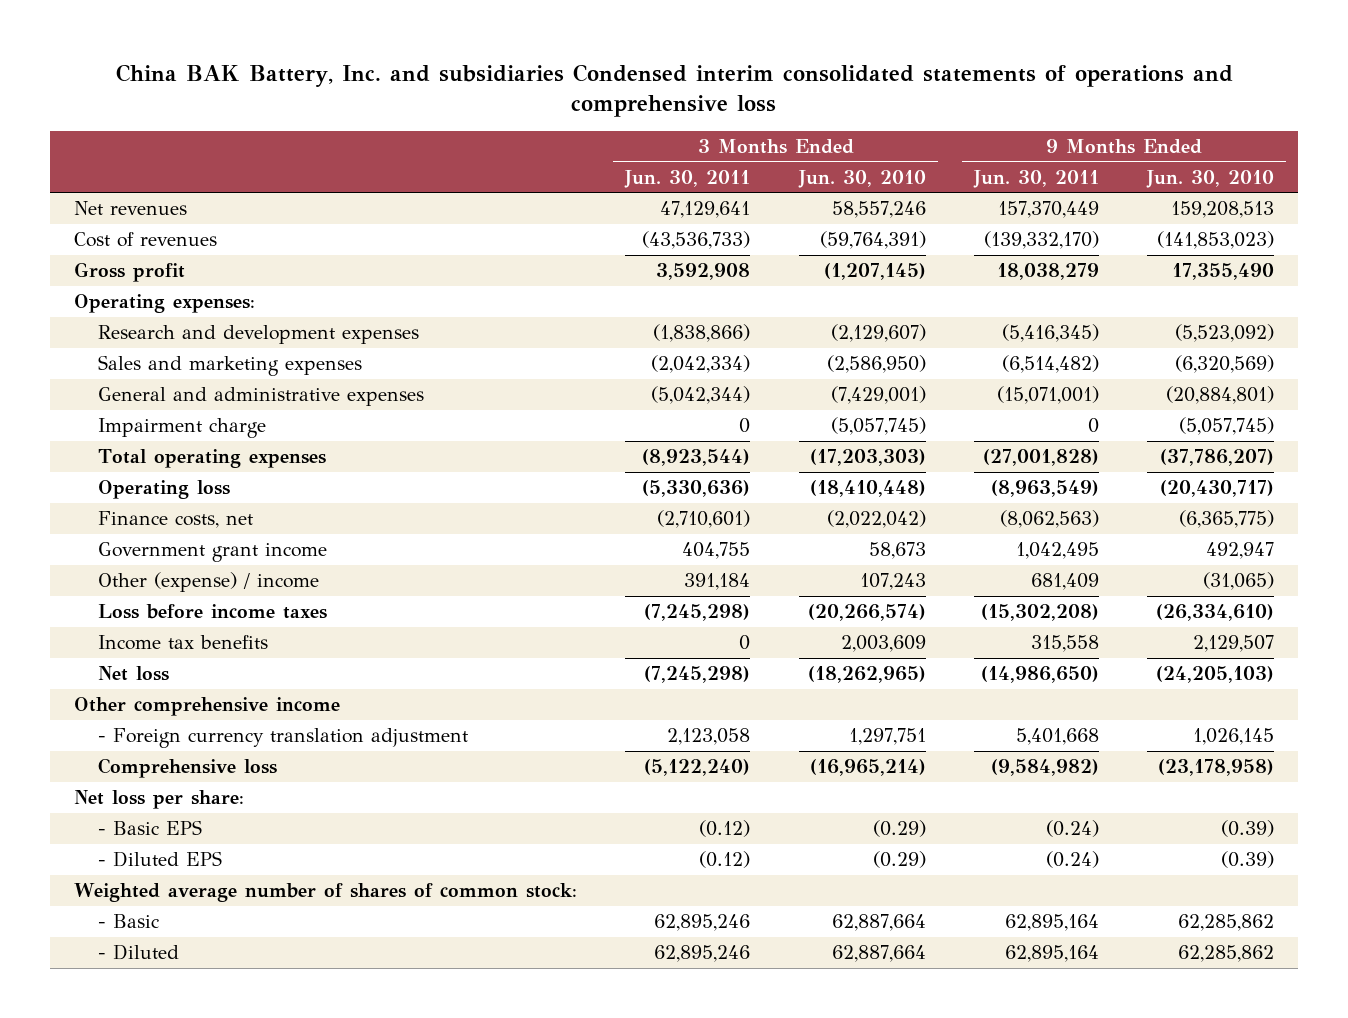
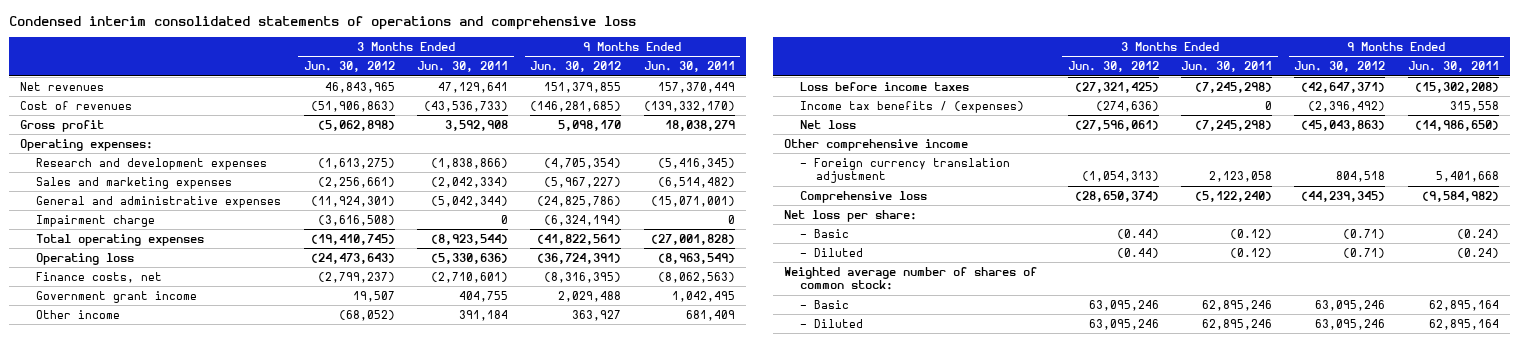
- China BAK Battery, Inc. and subsidiaries Condensed interim consolidated statements of operations and comprehensive loss
+ Condensed interim consolidated statements of operations and comprehensive loss
- | 3 Months Ended Jun. 30, 2011 | 3 Months Ended Jun. 30, 2010 | 9 Months Ended Jun. 30, 2011 | 9 Months Ended Jun. 30, 2010
+ | 3 Months Ended Jun. 30, 2012 | 3 Months Ended Jun. 30, 2011 | 9 Months Ended Jun. 30, 2012 | 9 Months Ended Jun. 30, 2011
- Other (expense) / income | 391,184 | 107,243 | 681,409 | (31,065)
+ Other income | (68,052) | 391,184 | 363,927 | 681,409
- Income tax benefits | 0 | 2,003,609 | 315,558 | 2,129,507
+ Income tax benefits / (expenses) | (274,636) | 0 | (2,396,492) | 315,558
- - Basic EPS | (0.12) | (0.29) | (0.24) | (0.39)
- - Diluted EPS | (0.12) | (0.29) | (0.24) | (0.39)
+ - Basic | (0.44) | (0.12) | (0.71) | (0.24)
+ - Diluted | (0.44) | (0.12) | (0.71) | (0.24)

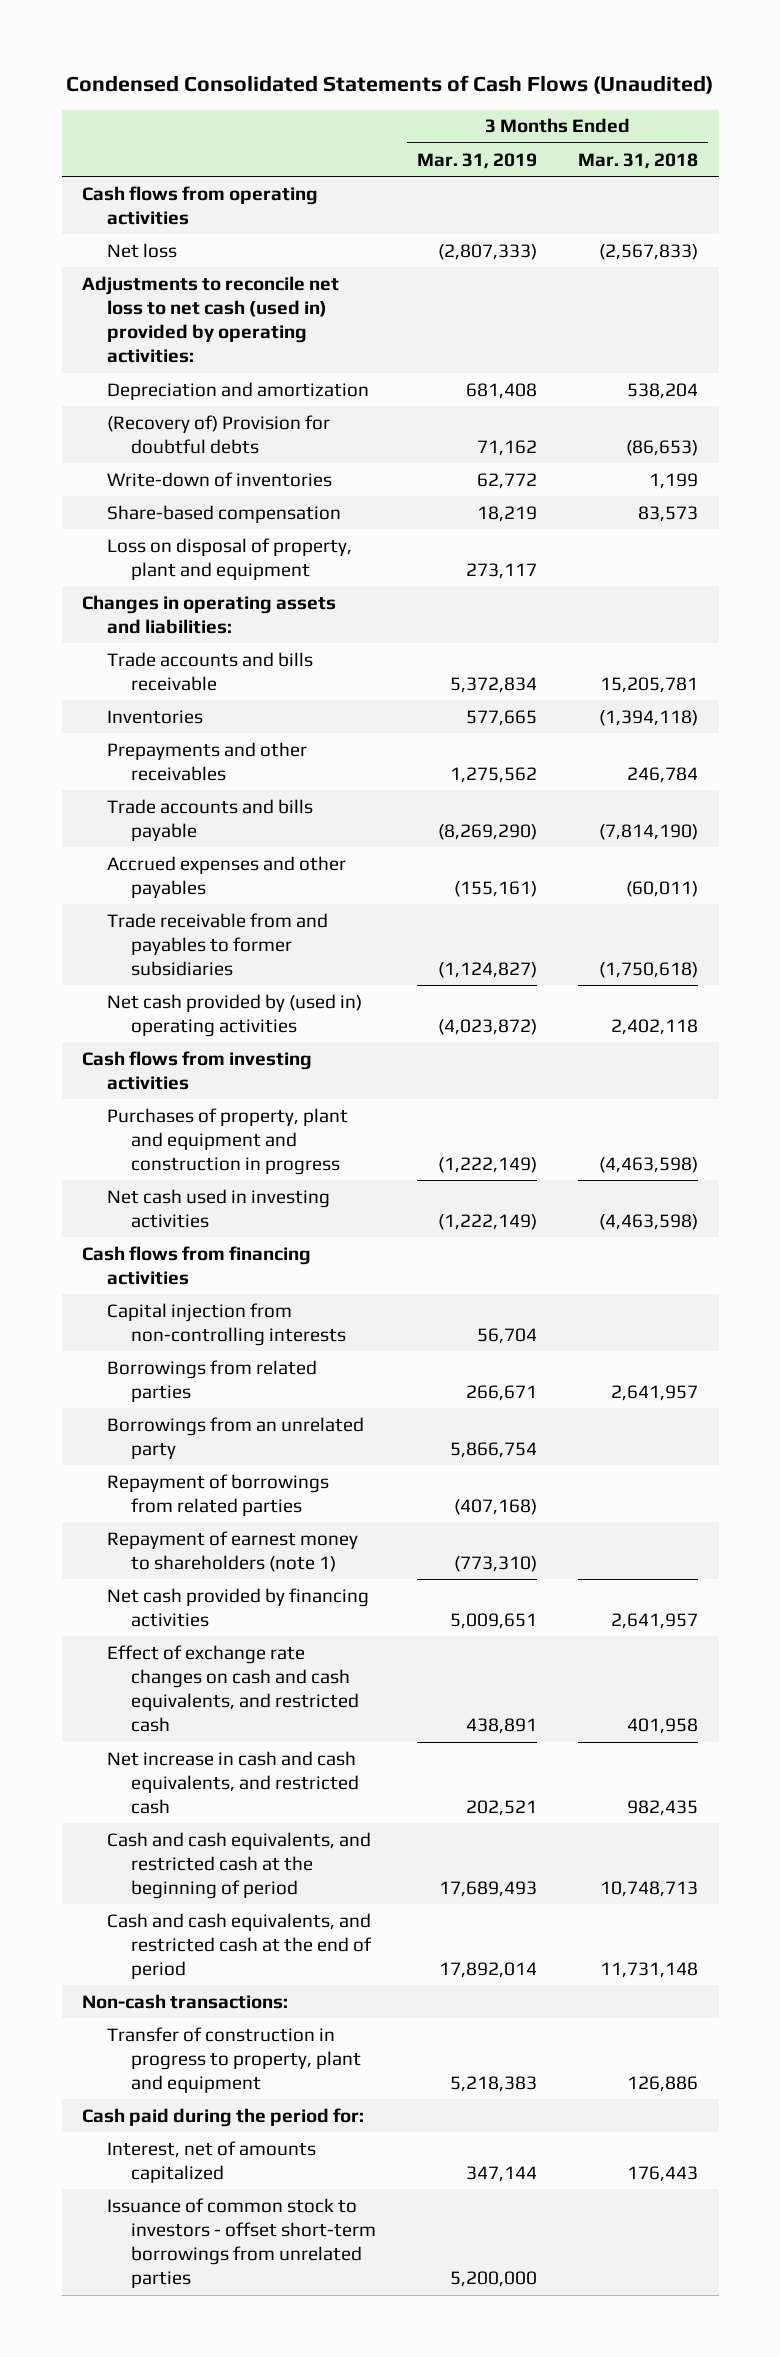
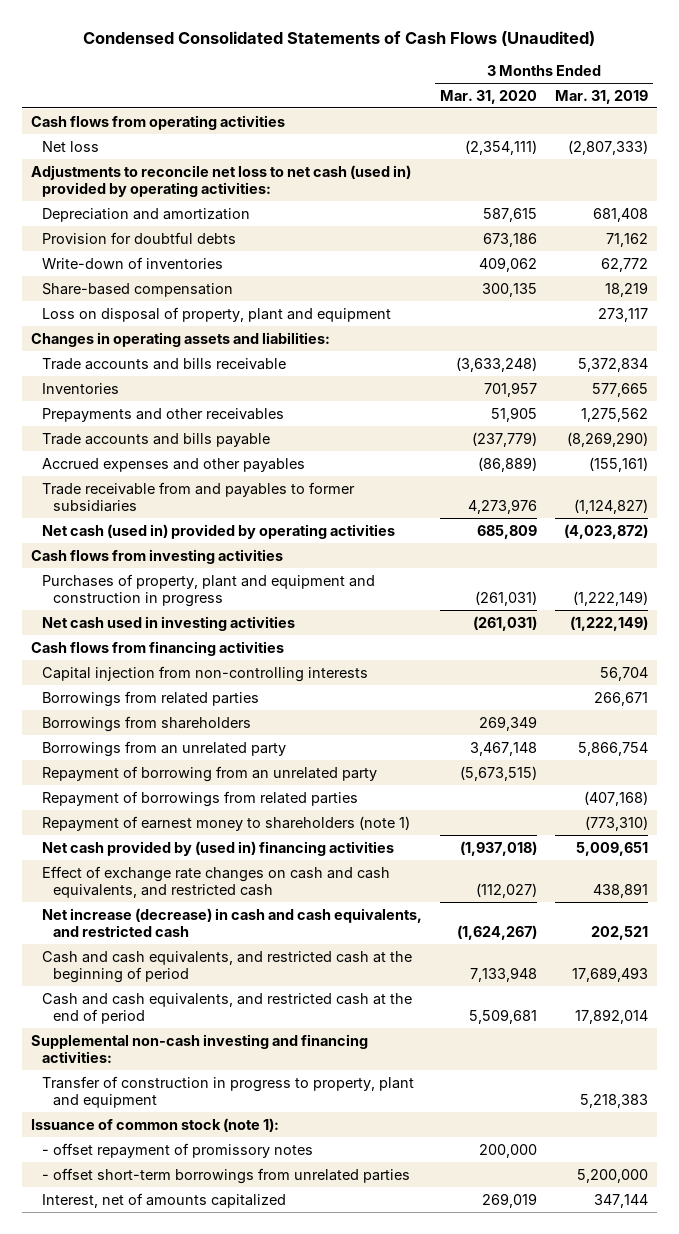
- | 3 Months Ended Mar. 31, 2019 | 3 Months Ended Mar. 31, 2018
+ | 3 Months Ended Mar. 31, 2020 | 3 Months Ended Mar. 31, 2019
- (Recovery of) Provision for doubtful debts | 71,162 | (86,653)
+ Provision for doubtful debts | 673,186 | 71,162
- Net cash provided by (used in) operating activities | (4,023,872) | 2,402,118
+ Net cash (used in) provided by operating activities | 685,809 | (4,023,872)
+ Borrowings from shareholders | 269,349 |
+ Repayment of borrowing from an unrelated party | (5,673,515) |
- Net cash provided by financing activities | 5,009,651 | 2,641,957
+ Net cash provided by (used in) financing activities | (1,937,018) | 5,009,651
- Net increase in cash and cash equivalents, and restricted cash | 202,521 | 982,435
+ Net increase (decrease) in cash and cash equivalents, and restricted cash | (1,624,267) | 202,521
- Non-cash transactions:
+ Supplemental non-cash investing and financing activities:
- Cash paid during the period for:
+ Issuance of common stock (note 1):
+ - offset repayment of promissory notes | 200,000 |
+ - offset short-term borrowings from unrelated parties | | 5,200,000
- Issuance of common stock to investors - offset short-term borrowings from unrelated parties | 5,200,000 |

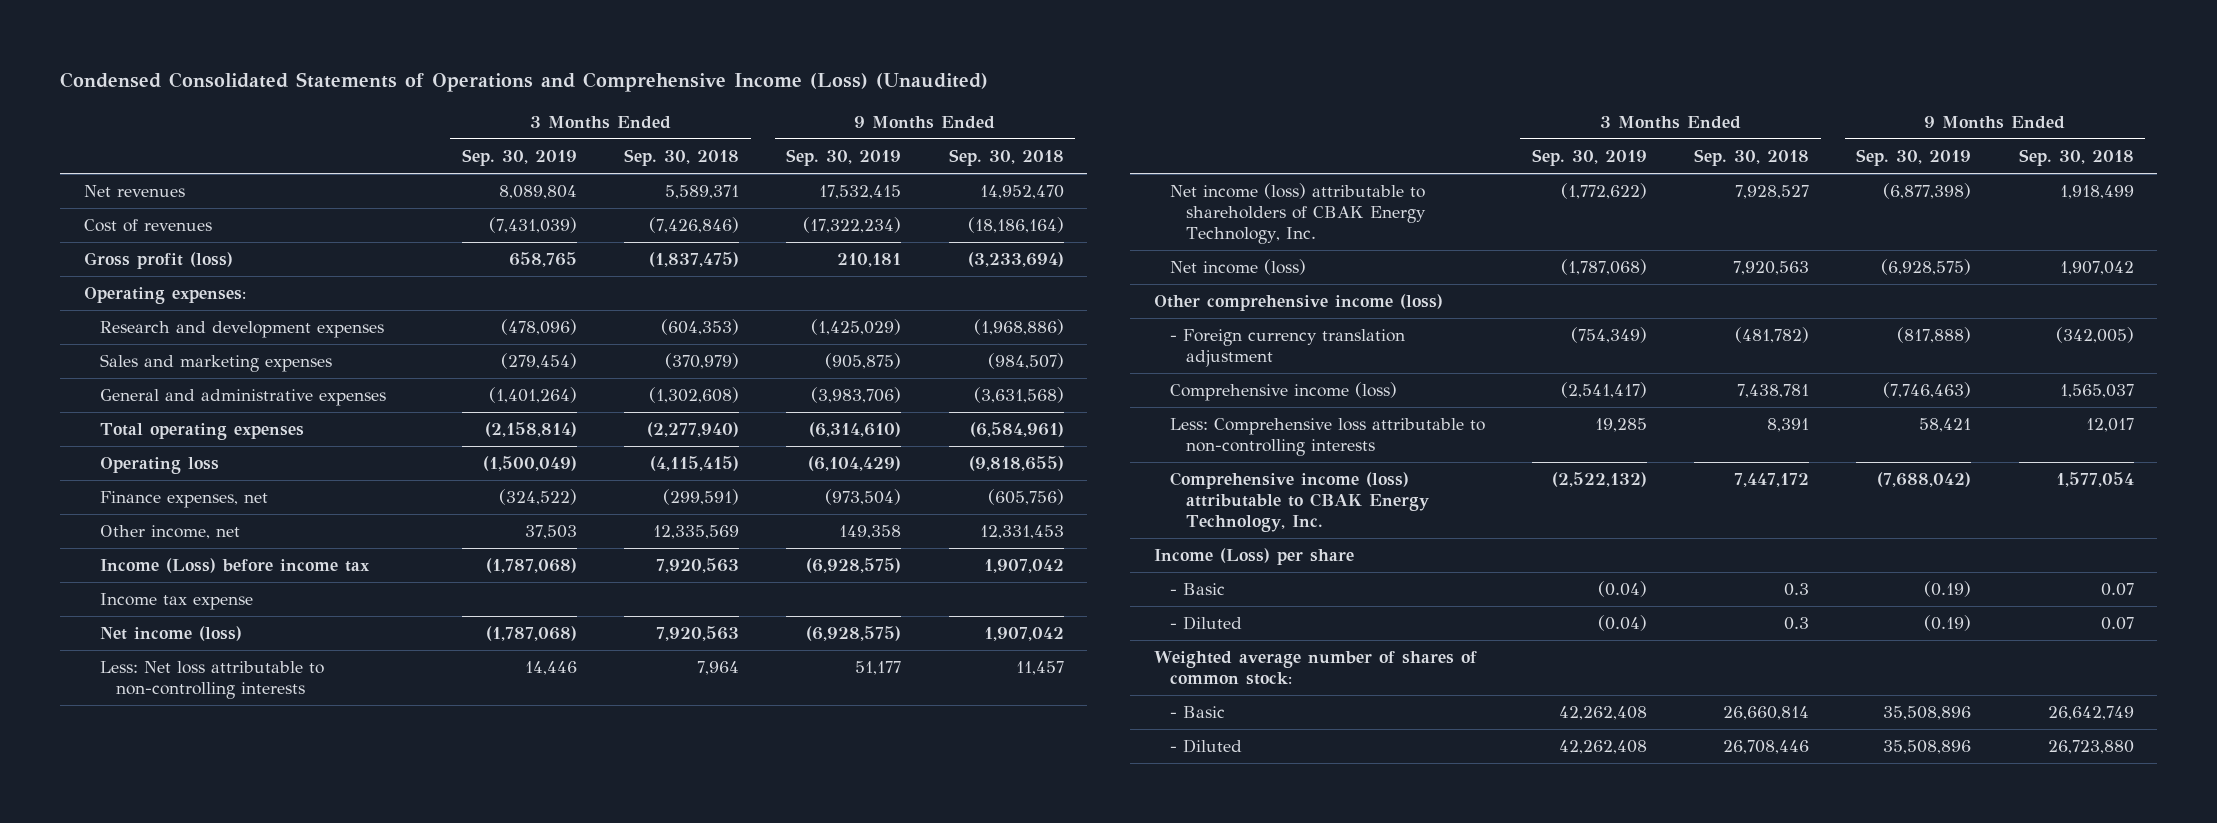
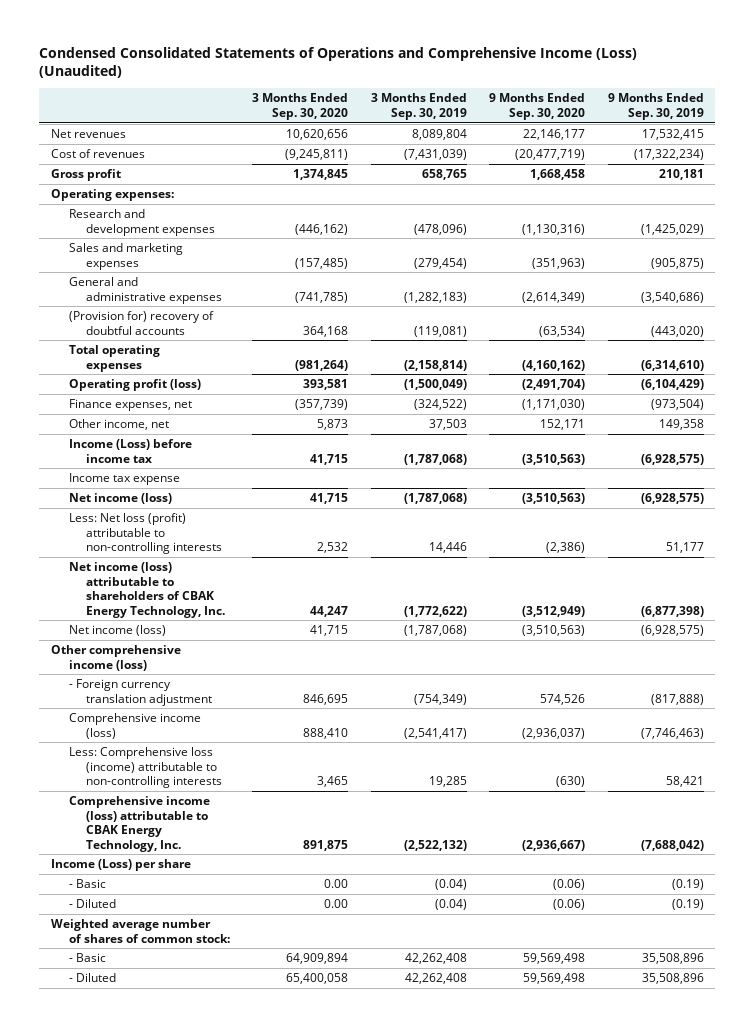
- | 3 Months Ended Sep. 30, 2019 | 3 Months Ended Sep. 30, 2018 | 9 Months Ended Sep. 30, 2019 | 9 Months Ended Sep. 30, 2018
+ | 3 Months Ended Sep. 30, 2020 | 3 Months Ended Sep. 30, 2019 | 9 Months Ended Sep. 30, 2020 | 9 Months Ended Sep. 30, 2019
- Gross profit (loss) | 658,765 | (1,837,475) | 210,181 | (3,233,694)
+ Gross profit | 1,374,845 | 658,765 | 1,668,458 | 210,181
- General and administrative expenses | (1,401,264) | (1,302,608) | (3,983,706) | (3,631,568)
+ General and administrative expenses | (741,785) | (1,282,183) | (2,614,349) | (3,540,686)
+ (Provision for) recovery of doubtful accounts | 364,168 | (119,081) | (63,534) | (443,020)
- Operating loss | (1,500,049) | (4,115,415) | (6,104,429) | (9,818,655)
+ Operating profit (loss) | 393,581 | (1,500,049) | (2,491,704) | (6,104,429)
- Less: Net loss attributable to non-controlling interests | 14,446 | 7,964 | 51,177 | 11,457
+ Less: Net loss (profit) attributable to non-controlling interests | 2,532 | 14,446 | (2,386) | 51,177
- Less: Comprehensive loss attributable to non-controlling interests | 19,285 | 8,391 | 58,421 | 12,017
+ Less: Comprehensive loss (income) attributable to non-controlling interests | 3,465 | 19,285 | (630) | 58,421

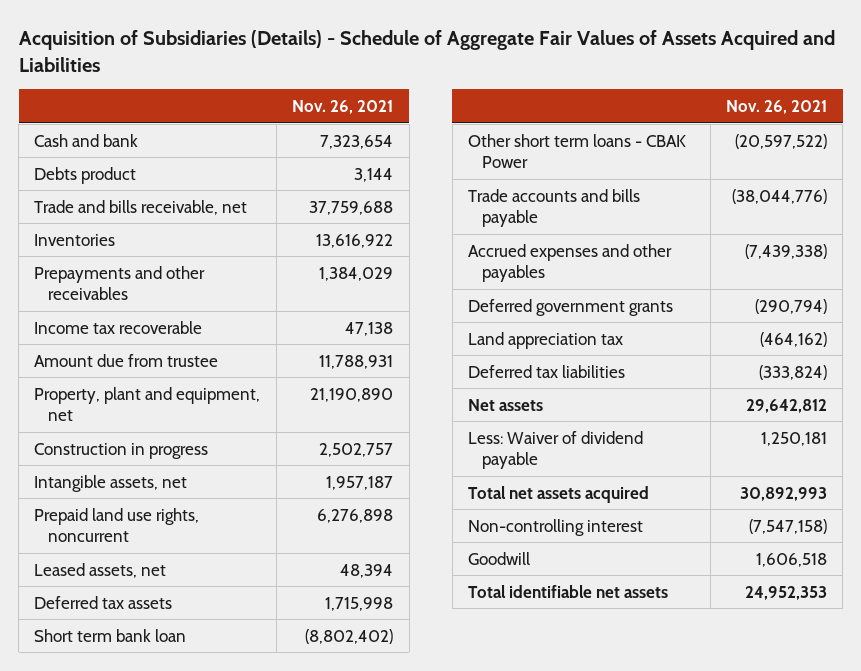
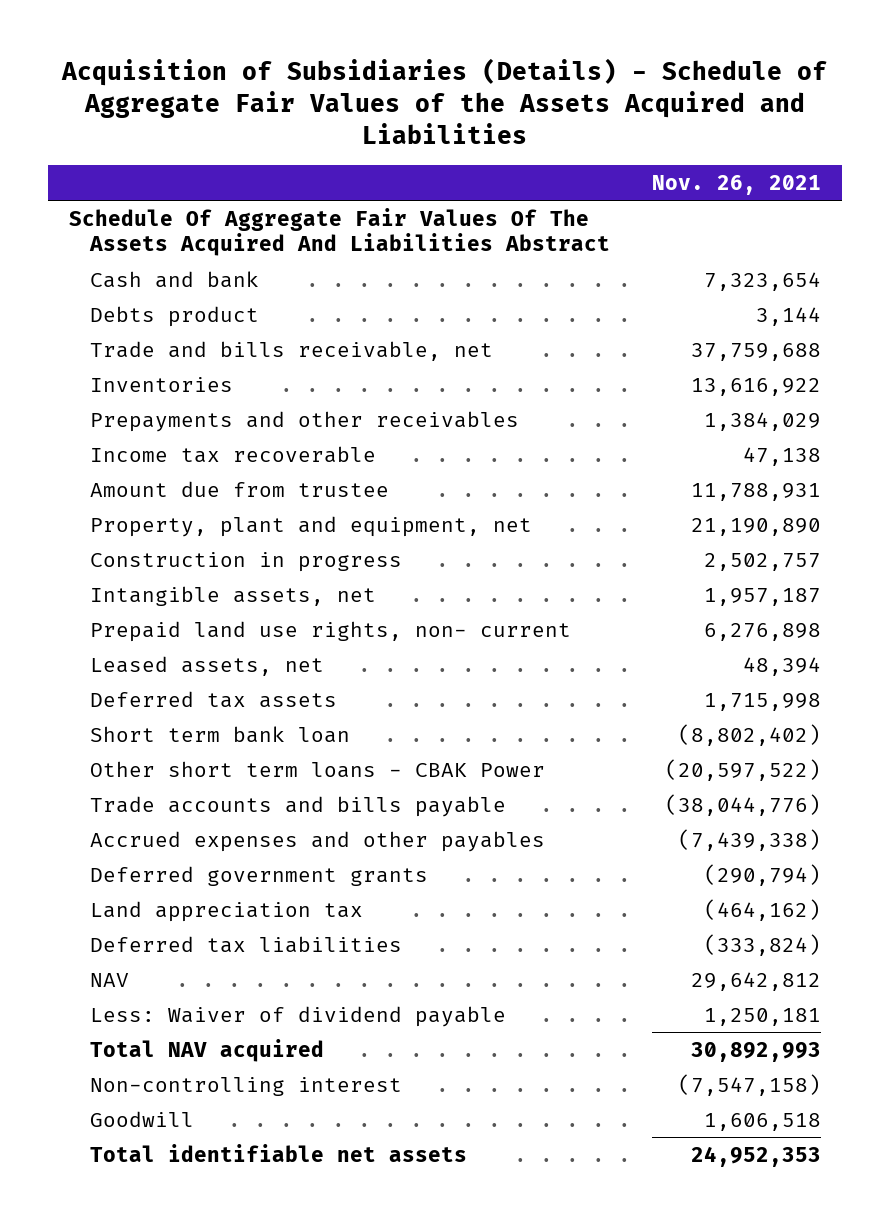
- Acquisition of Subsidiaries (Details) - Schedule of Aggregate Fair Values of Assets Acquired and Liabilities
+ Acquisition of Subsidiaries (Details) - Schedule of Aggregate Fair Values of the Assets Acquired and Liabilities
+ Schedule Of Aggregate Fair Values Of The Assets Acquired And Liabilities Abstract
- Prepaid land use rights, noncurrent | 6,276,898
+ Prepaid land use rights, non- current | 6,276,898
- Net assets | 29,642,812
+ NAV | 29,642,812
- Total net assets acquired | 30,892,993
+ Total NAV acquired | 30,892,993

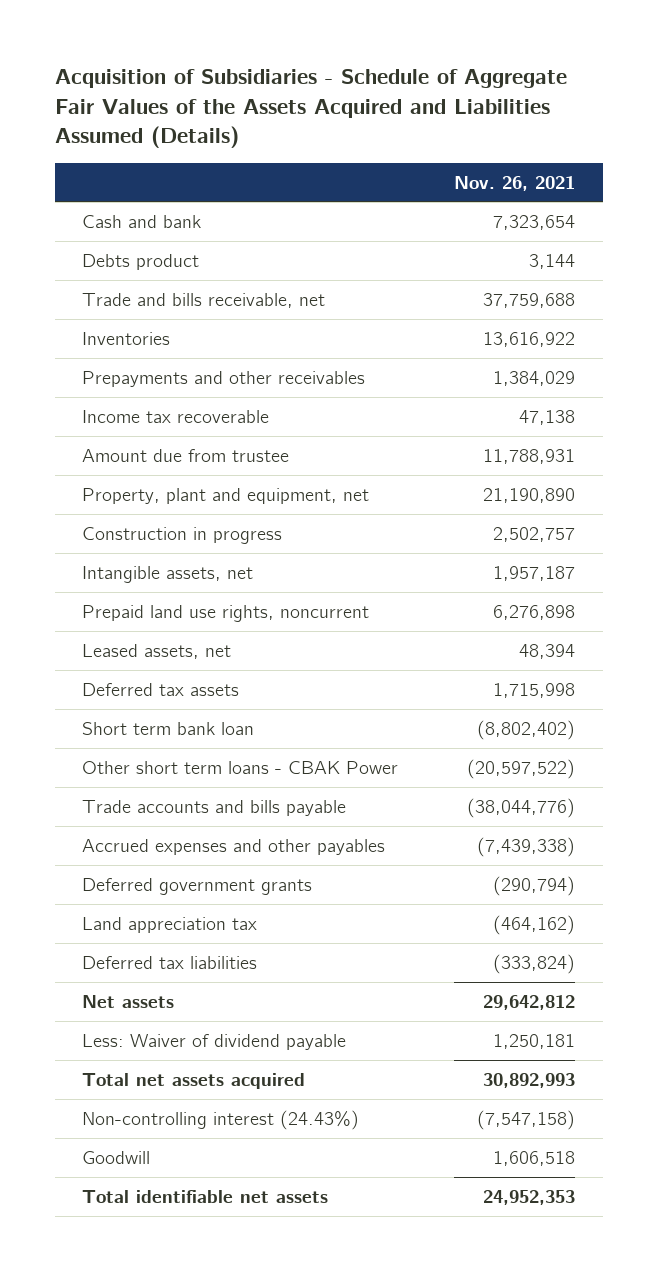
- Acquisition of Subsidiaries (Details) - Schedule of Aggregate Fair Values of the Assets Acquired and Liabilities
+ Acquisition of Subsidiaries - Schedule of Aggregate Fair Values of the Assets Acquired and Liabilities Assumed (Details)
- Schedule Of Aggregate Fair Values Of The Assets Acquired And Liabilities Abstract
- Prepaid land use rights, non- current | 6,276,898
+ Prepaid land use rights, noncurrent | 6,276,898
- NAV | 29,642,812
+ Net assets | 29,642,812
- Total NAV acquired | 30,892,993
- Non-controlling interest | (7,547,158)
+ Total net assets acquired | 30,892,993
+ Non-controlling interest (24.43%) | (7,547,158)

